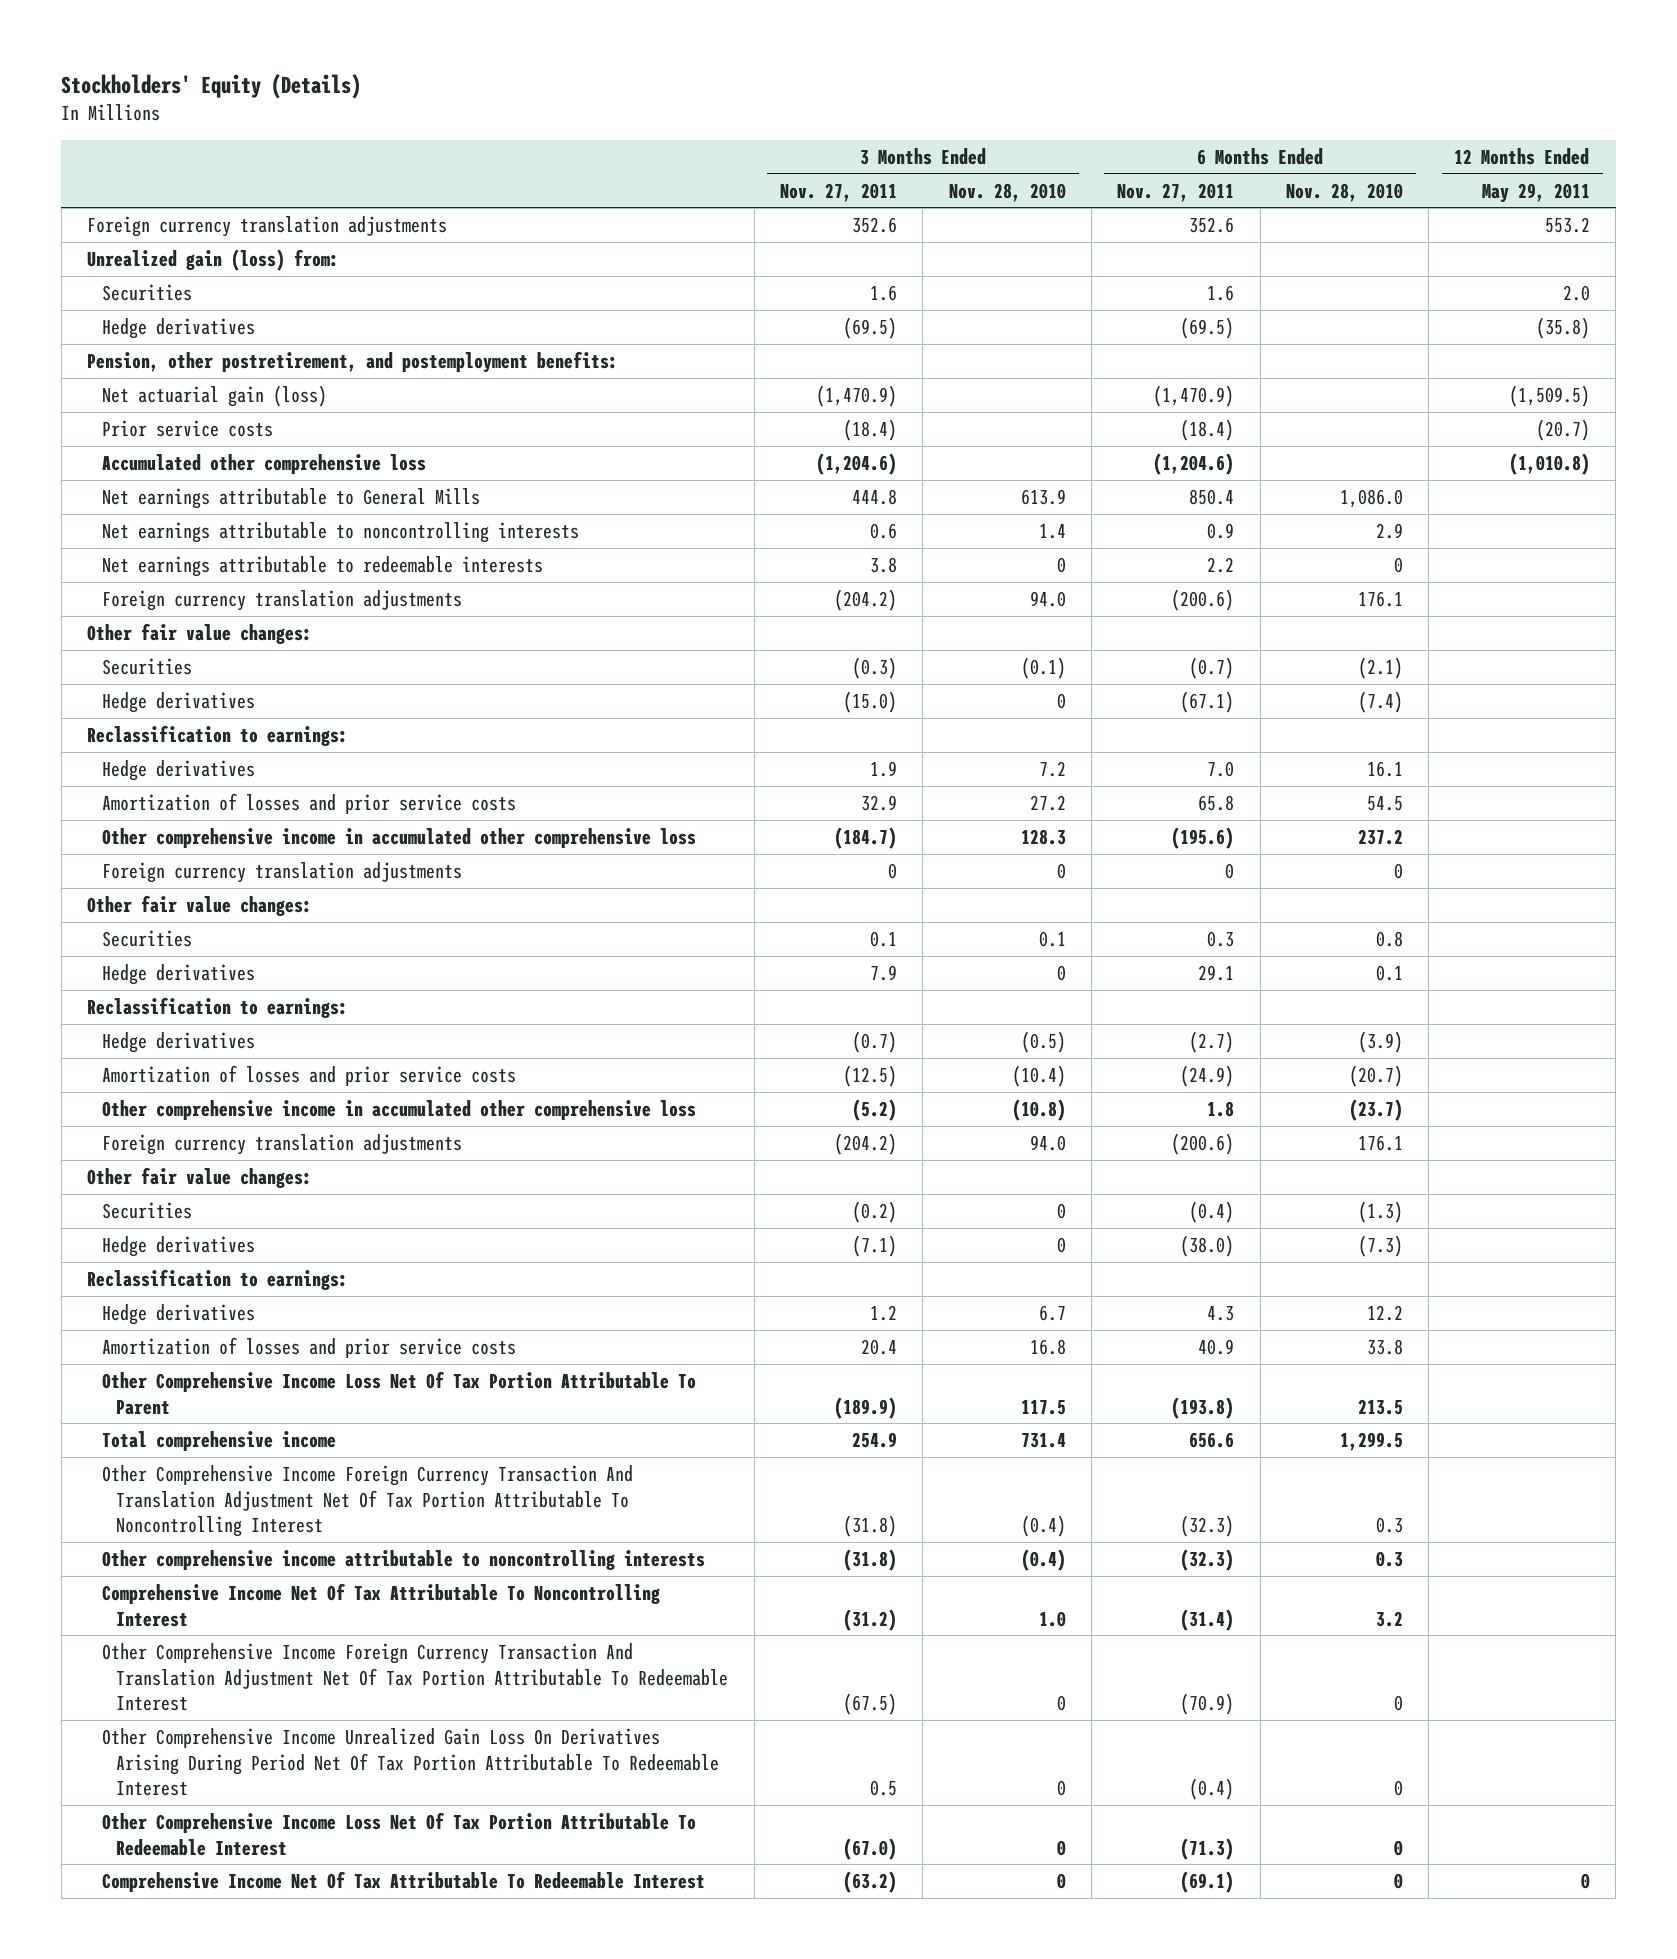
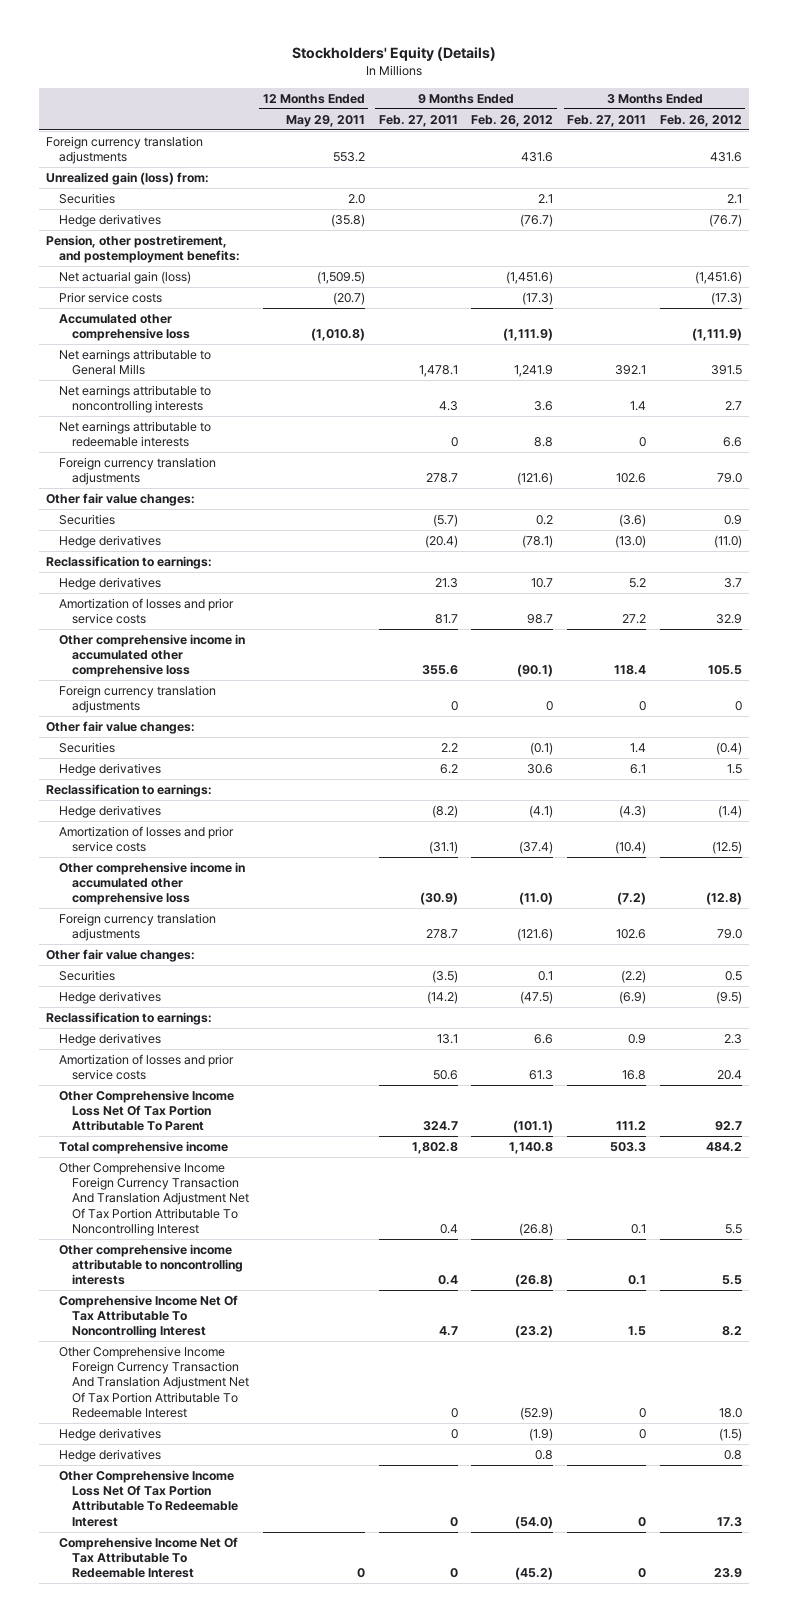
- | 3 Months Ended Nov. 27, 2011 | 3 Months Ended Nov. 28, 2010 | 6 Months Ended Nov. 27, 2011 | 6 Months Ended Nov. 28, 2010 | 12 Months Ended May 29, 2011
+ | 12 Months Ended May 29, 2011 | 9 Months Ended Feb. 27, 2011 | 9 Months Ended Feb. 26, 2012 | 3 Months Ended Feb. 27, 2011 | 3 Months Ended Feb. 26, 2012
- Other Comprehensive Income Unrealized Gain Loss On Derivatives Arising During Period Net Of Tax Portion Attributable To Redeemable Interest | 0.5 | 0 | (0.4) | 0 |
+ Hedge derivatives | | 0 | (1.9) | 0 | (1.5)
+ Hedge derivatives | | | 0.8 | | 0.8

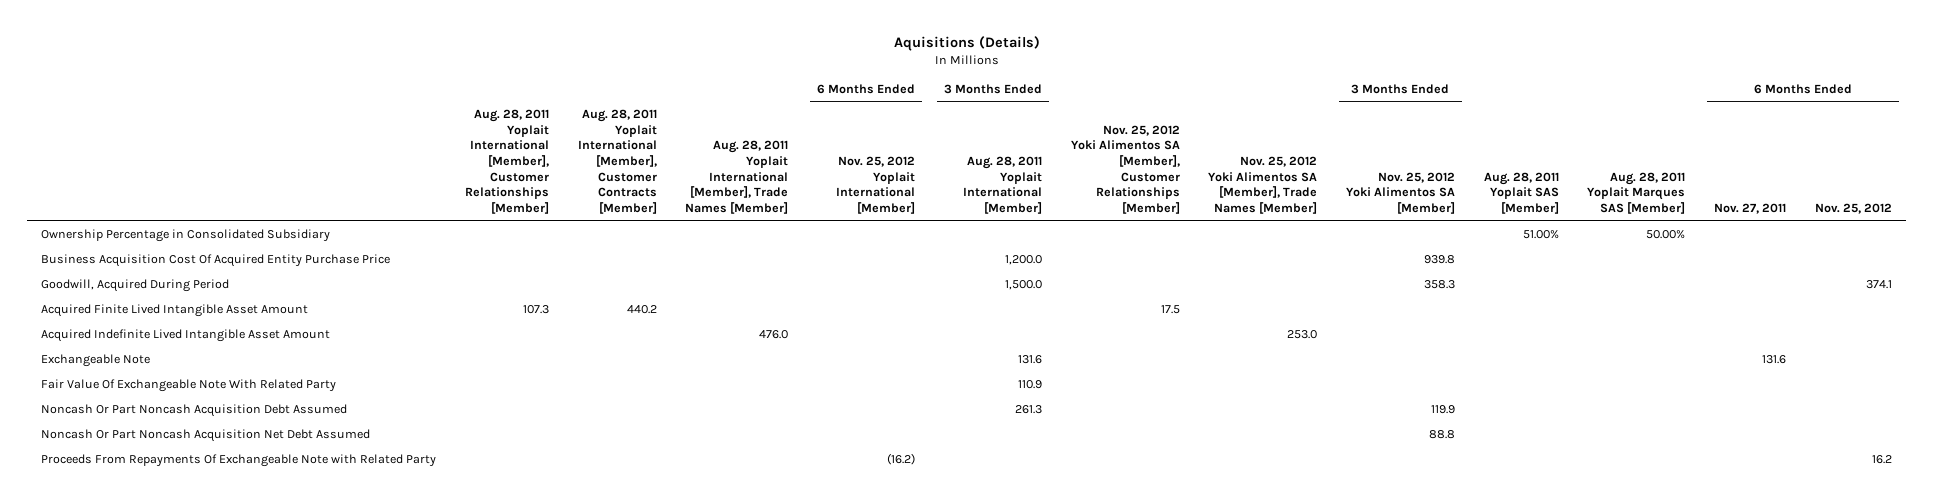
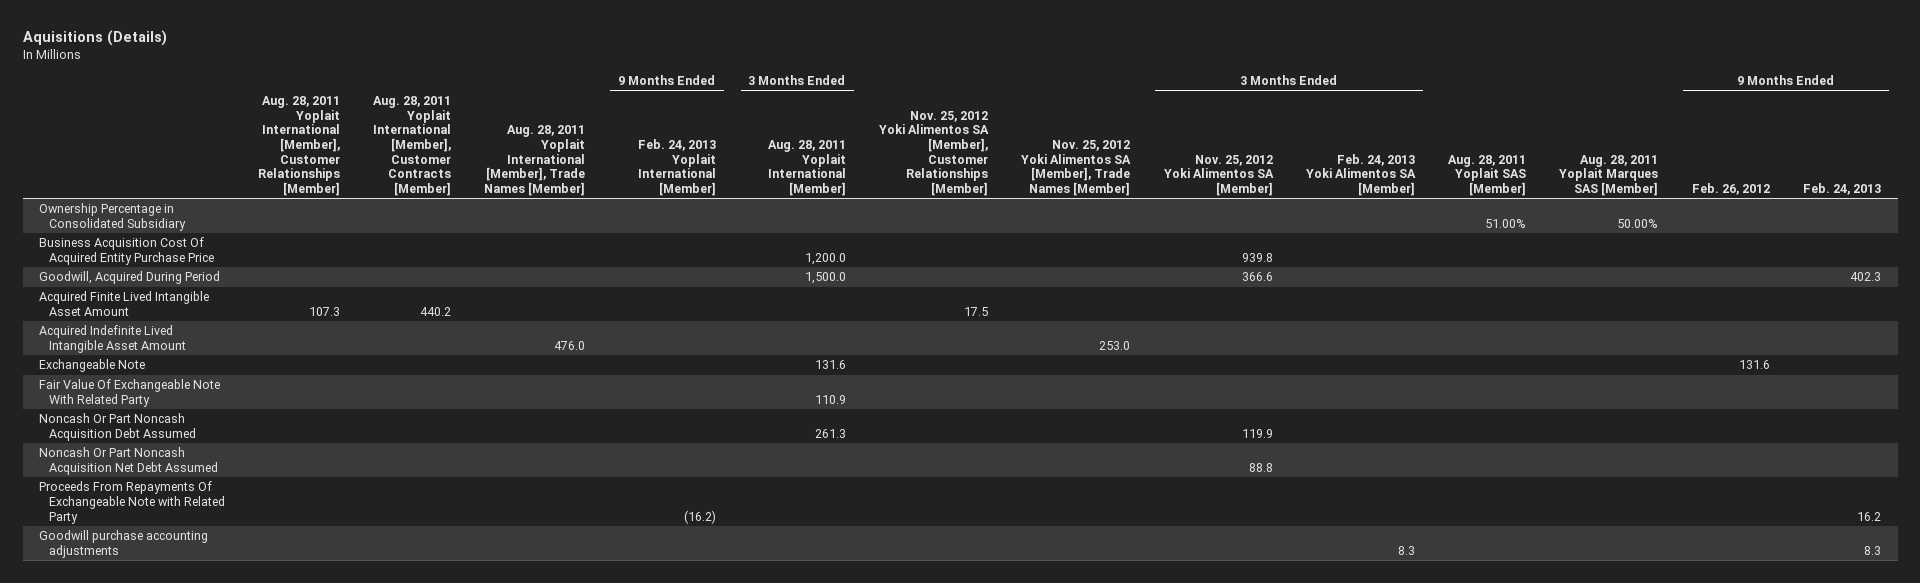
- | Aug. 28, 2011 Yoplait International [Member], Customer Relationships [Member] | Aug. 28, 2011 Yoplait International [Member], Customer Contracts [Member] | Aug. 28, 2011 Yoplait International [Member], Trade Names [Member] | 6 Months Ended Nov. 25, 2012 Yoplait International [Member] | 3 Months Ended Aug. 28, 2011 Yoplait International [Member] | Nov. 25, 2012 Yoki Alimentos SA [Member], Customer Relationships [Member] | Nov. 25, 2012 Yoki Alimentos SA [Member], Trade Names [Member] | 3 Months Ended Nov. 25, 2012 Yoki Alimentos SA [Member] | Aug. 28, 2011 Yoplait SAS [Member] | Aug. 28, 2011 Yoplait Marques SAS [Member] | 6 Months Ended Nov. 27, 2011 | 6 Months Ended Nov. 25, 2012
+ | Aug. 28, 2011 Yoplait International [Member], Customer Relationships [Member] | Aug. 28, 2011 Yoplait International [Member], Customer Contracts [Member] | Aug. 28, 2011 Yoplait International [Member], Trade Names [Member] | 9 Months Ended Feb. 24, 2013 Yoplait International [Member] | 3 Months Ended Aug. 28, 2011 Yoplait International [Member] | Nov. 25, 2012 Yoki Alimentos SA [Member], Customer Relationships [Member] | Nov. 25, 2012 Yoki Alimentos SA [Member], Trade Names [Member] | 3 Months Ended Nov. 25, 2012 Yoki Alimentos SA [Member] | 3 Months Ended Feb. 24, 2013 Yoki Alimentos SA [Member] | Aug. 28, 2011 Yoplait SAS [Member] | Aug. 28, 2011 Yoplait Marques SAS [Member] | 9 Months Ended Feb. 26, 2012 | 9 Months Ended Feb. 24, 2013
- Goodwill, Acquired During Period | | | | | 1,500.0 | | | 358.3 | | | | 374.1
+ Goodwill, Acquired During Period | | | | | 1,500.0 | | | 366.6 | | | | | 402.3
+ Goodwill purchase accounting adjustments | | | | | | | | | 8.3 | | | | 8.3

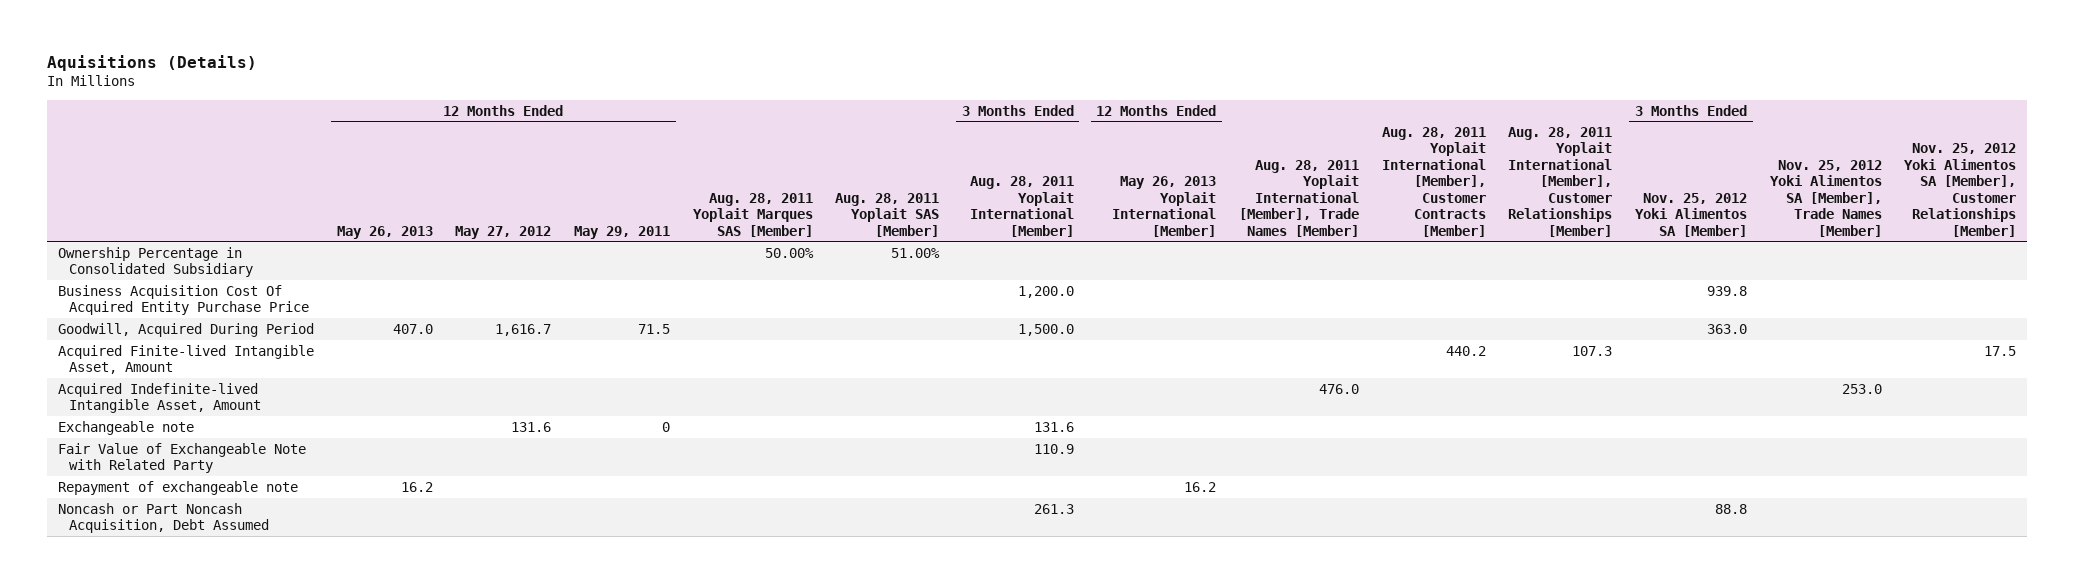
- | Aug. 28, 2011 Yoplait International [Member], Customer Relationships [Member] | Aug. 28, 2011 Yoplait International [Member], Customer Contracts [Member] | Aug. 28, 2011 Yoplait International [Member], Trade Names [Member] | 9 Months Ended Feb. 24, 2013 Yoplait International [Member] | 3 Months Ended Aug. 28, 2011 Yoplait International [Member] | Nov. 25, 2012 Yoki Alimentos SA [Member], Customer Relationships [Member] | Nov. 25, 2012 Yoki Alimentos SA [Member], Trade Names [Member] | 3 Months Ended Nov. 25, 2012 Yoki Alimentos SA [Member] | 3 Months Ended Feb. 24, 2013 Yoki Alimentos SA [Member] | Aug. 28, 2011 Yoplait SAS [Member] | Aug. 28, 2011 Yoplait Marques SAS [Member] | 9 Months Ended Feb. 26, 2012 | 9 Months Ended Feb. 24, 2013
+ | 12 Months Ended May 26, 2013 | 12 Months Ended May 27, 2012 | 12 Months Ended May 29, 2011 | Aug. 28, 2011 Yoplait Marques SAS [Member] | Aug. 28, 2011 Yoplait SAS [Member] | 3 Months Ended Aug. 28, 2011 Yoplait International [Member] | 12 Months Ended May 26, 2013 Yoplait International [Member] | Aug. 28, 2011 Yoplait International [Member], Trade Names [Member] | Aug. 28, 2011 Yoplait International [Member], Customer Contracts [Member] | Aug. 28, 2011 Yoplait International [Member], Customer Relationships [Member] | 3 Months Ended Nov. 25, 2012 Yoki Alimentos SA [Member] | Nov. 25, 2012 Yoki Alimentos SA [Member], Trade Names [Member] | Nov. 25, 2012 Yoki Alimentos SA [Member], Customer Relationships [Member]
- Goodwill, Acquired During Period | | | | | 1,500.0 | | | 366.6 | | | | | 402.3
- Acquired Finite Lived Intangible Asset Amount | 107.3 | 440.2 | | | | 17.5 | | | | | | |
- Acquired Indefinite Lived Intangible Asset Amount | | | 476.0 | | | | 253.0 | | | | | |
- Exchangeable Note | | | | | 131.6 | | | | | | | 131.6 |
- Fair Value Of Exchangeable Note With Related Party | | | | | 110.9 | | | | | | | |
- Noncash Or Part Noncash Acquisition Debt Assumed | | | | | 261.3 | | | 119.9 | | | | |
- Noncash Or Part Noncash Acquisition Net Debt Assumed | | | | | | | | 88.8 | | | | |
- Proceeds From Repayments Of Exchangeable Note with Related Party | | | | (16.2) | | | | | | | | | 16.2
- Goodwill purchase accounting adjustments | | | | | | | | | 8.3 | | | | 8.3
+ Goodwill, Acquired During Period | 407.0 | 1,616.7 | 71.5 | | | 1,500.0 | | | | | 363.0 | |
+ Acquired Finite-lived Intangible Asset, Amount | | | | | | | | | 440.2 | 107.3 | | | 17.5
+ Acquired Indefinite-lived Intangible Asset, Amount | | | | | | | | 476.0 | | | | 253.0 |
+ Exchangeable note | | 131.6 | 0 | | | 131.6 | | | | | | |
+ Fair Value of Exchangeable Note with Related Party | | | | | | 110.9 | | | | | | |
+ Repayment of exchangeable note | 16.2 | | | | | | 16.2 | | | | | |
+ Noncash or Part Noncash Acquisition, Debt Assumed | | | | | | 261.3 | | | | | 88.8 | |

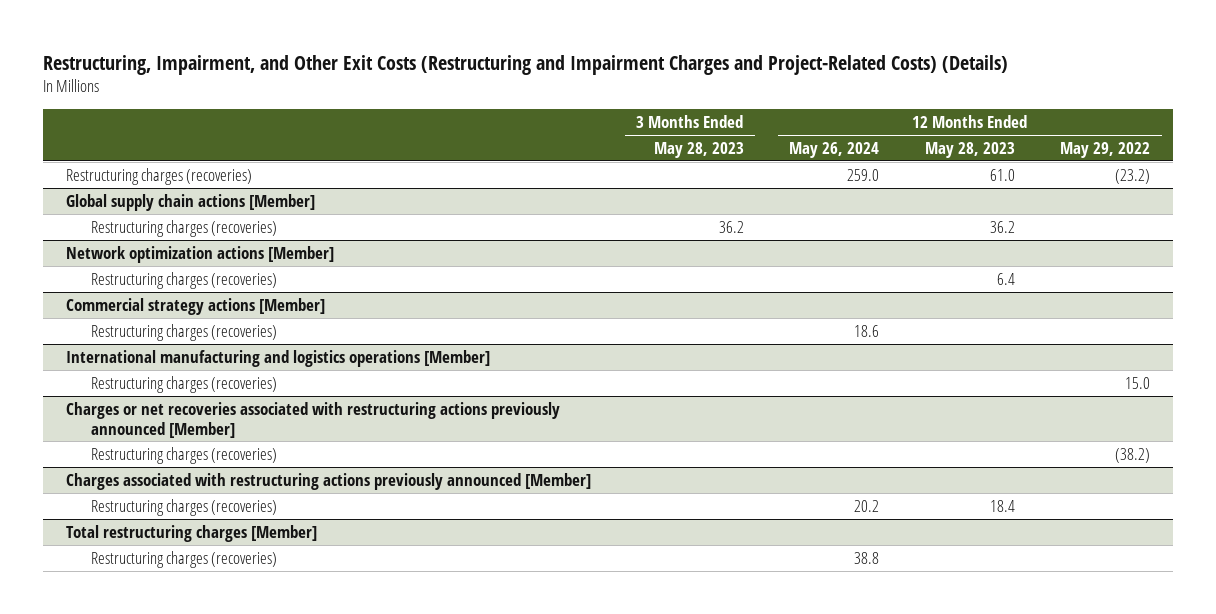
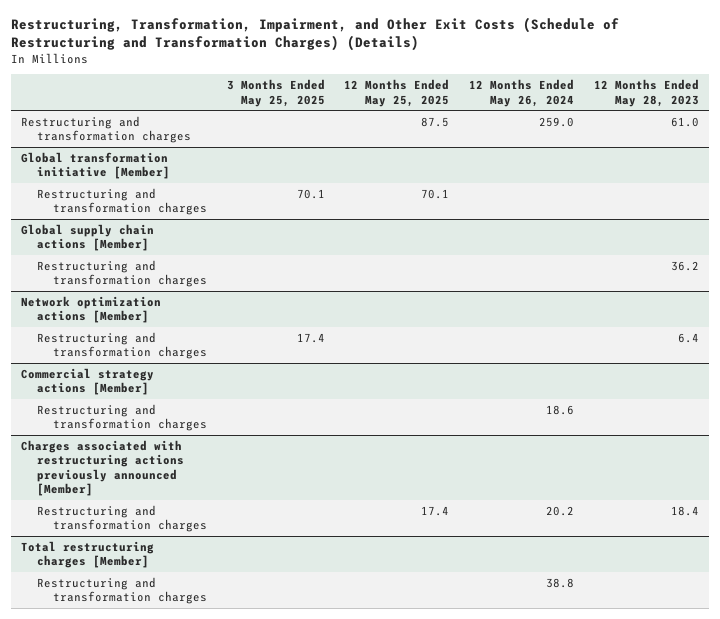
- Restructuring, Impairment, and Other Exit Costs (Restructuring and Impairment Charges and Project-Related Costs) (Details)
+ Restructuring, Transformation, Impairment, and Other Exit Costs (Schedule of Restructuring and Transformation Charges) (Details)
- | 3 Months Ended May 28, 2023 | 12 Months Ended May 26, 2024 | 12 Months Ended May 28, 2023 | 12 Months Ended May 29, 2022
+ | 3 Months Ended May 25, 2025 | 12 Months Ended May 25, 2025 | 12 Months Ended May 26, 2024 | 12 Months Ended May 28, 2023
- Restructuring charges (recoveries) | | 259.0 | 61.0 | (23.2)
+ Restructuring and transformation charges | | 87.5 | 259.0 | 61.0
+ Global transformation initiative [Member]
+ Restructuring and transformation charges | 70.1 | 70.1 | |
@ Global supply chain actions [Member]
- Restructuring charges (recoveries) | 36.2 | | 36.2 |
+ Restructuring and transformation charges | | | | 36.2
@ Network optimization actions [Member]
- Restructuring charges (recoveries) | | | 6.4 |
+ Restructuring and transformation charges | 17.4 | | | 6.4
@ Commercial strategy actions [Member]
- Restructuring charges (recoveries) | | 18.6 | |
- International manufacturing and logistics operations [Member]
- Restructuring charges (recoveries) | | | | 15.0
- Charges or net recoveries associated with restructuring actions previously announced [Member]
- Restructuring charges (recoveries) | | | | (38.2)
@ Commercial strategy actions [Member]
+ Restructuring and transformation charges | | | 18.6 |
@ Charges associated with restructuring actions previously announced [Member]
- Restructuring charges (recoveries) | | 20.2 | 18.4 |
+ Restructuring and transformation charges | | 17.4 | 20.2 | 18.4
@ Total restructuring charges [Member]
- Restructuring charges (recoveries) | | 38.8 | |
+ Restructuring and transformation charges | | | 38.8 |

